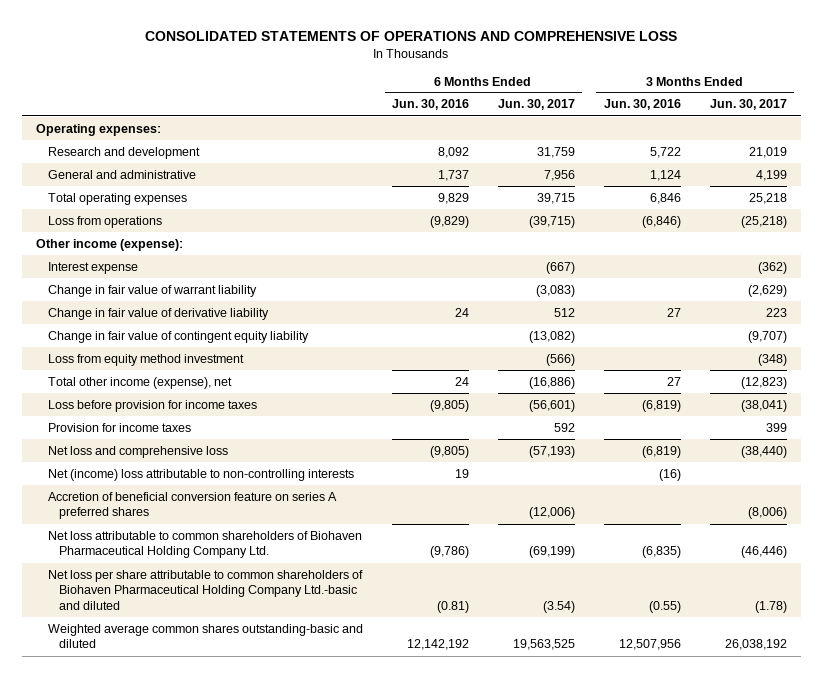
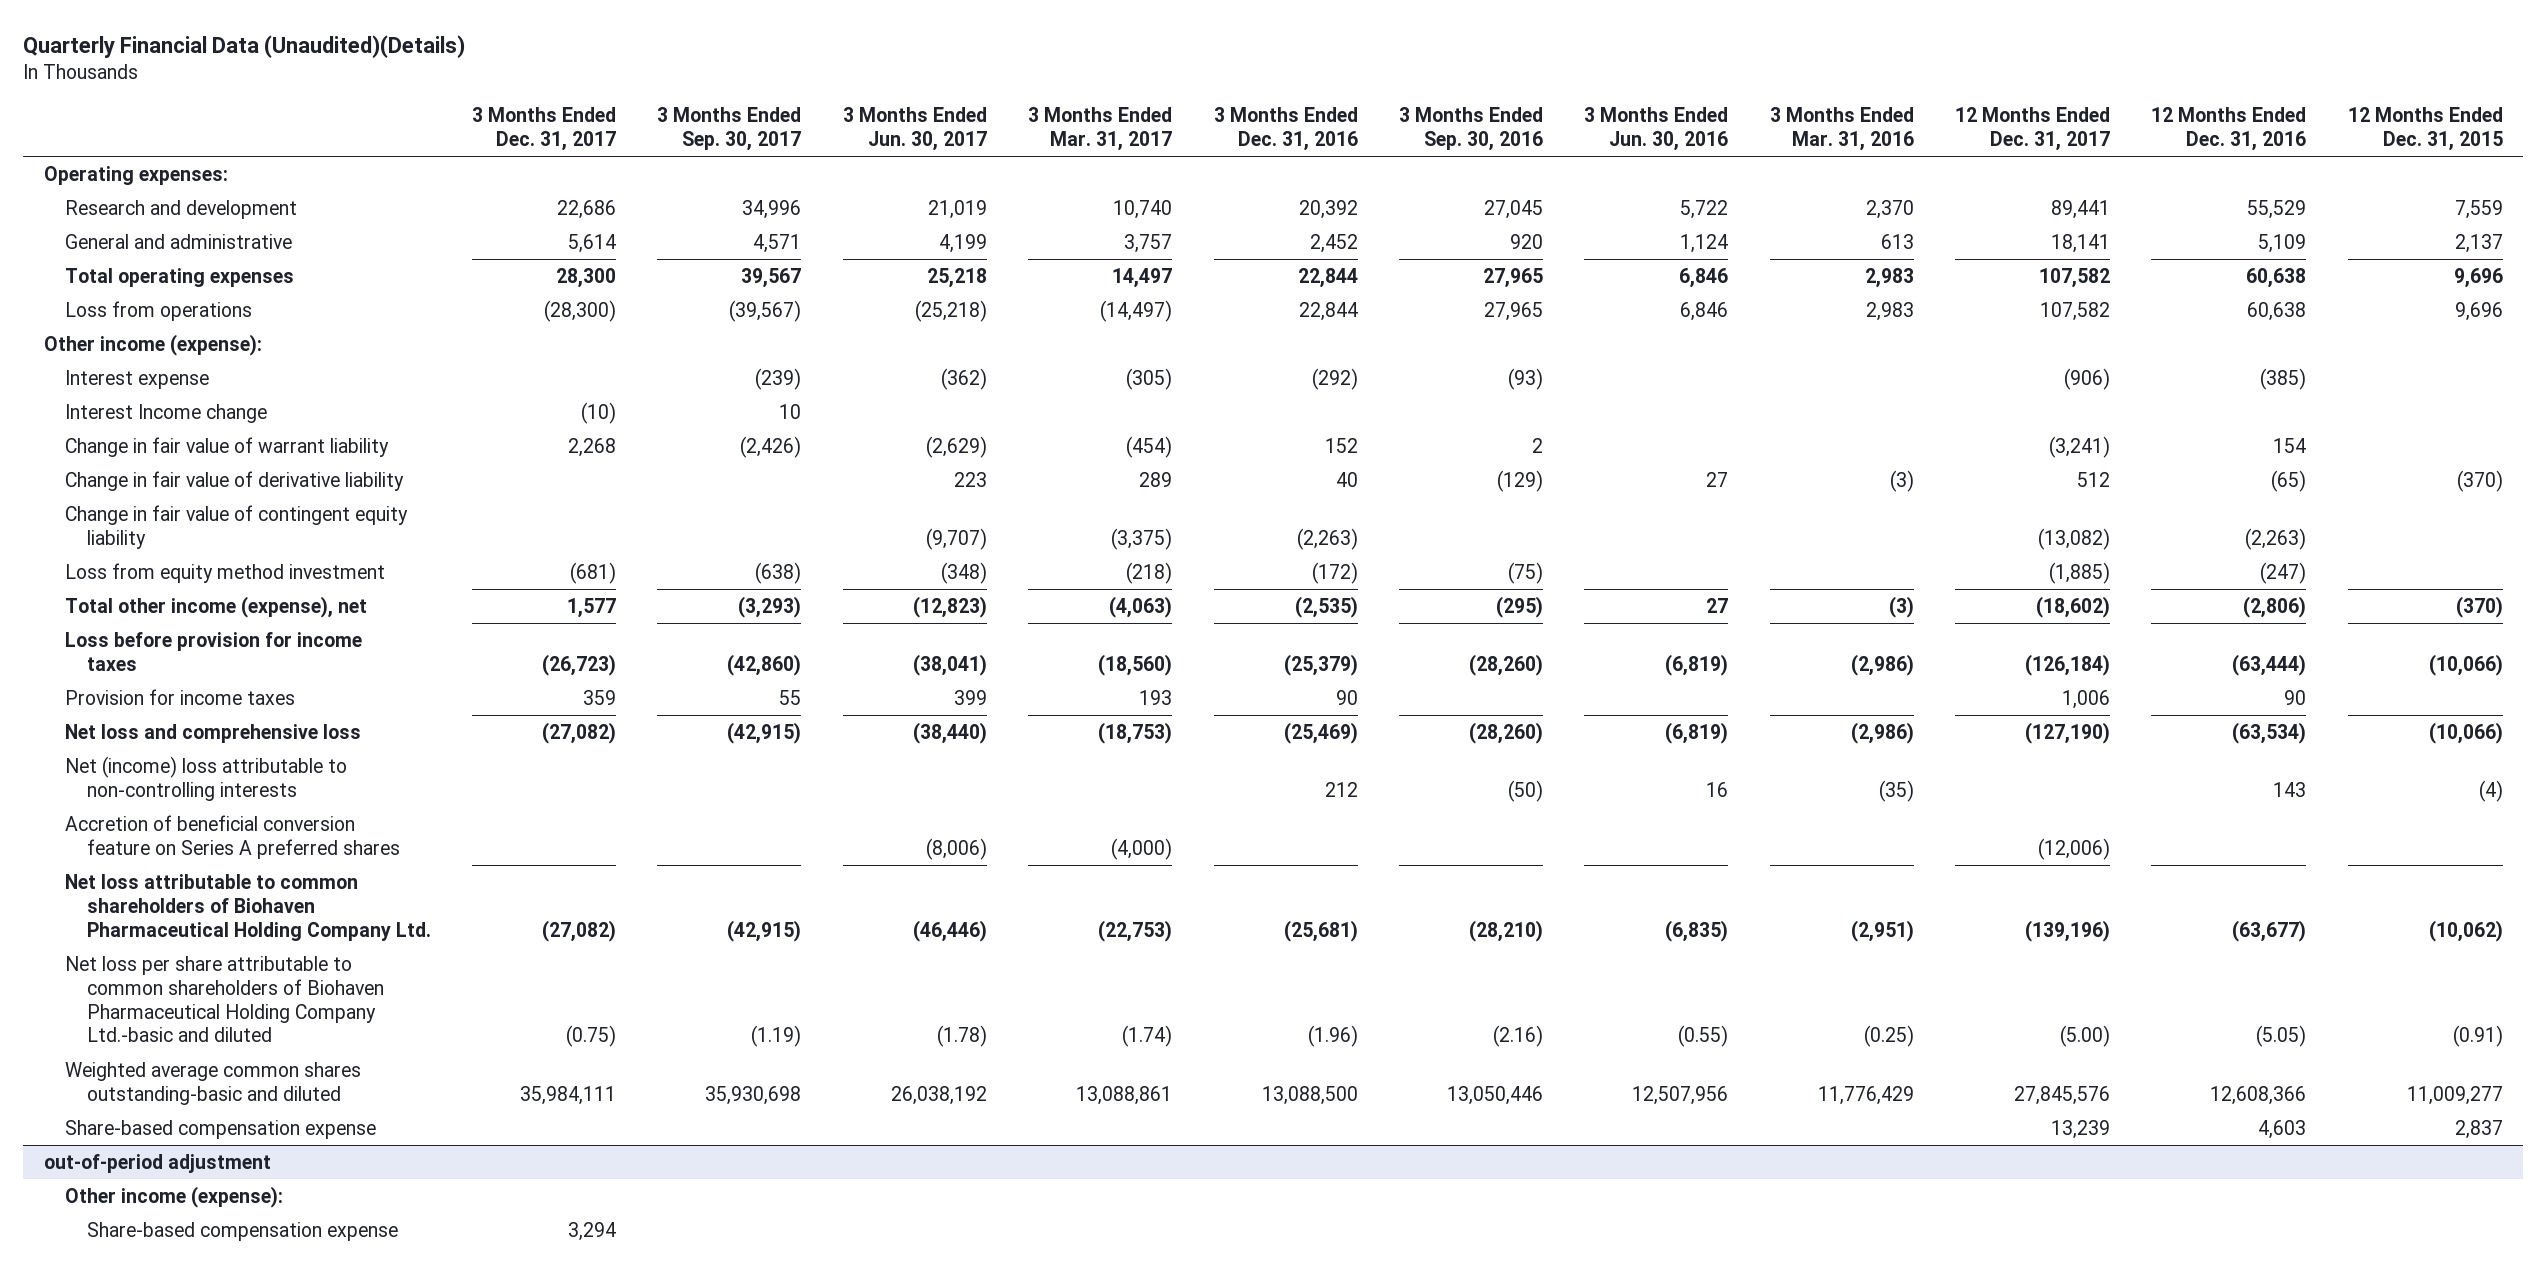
- CONSOLIDATED STATEMENTS OF OPERATIONS AND COMPREHENSIVE LOSS
+ Quarterly Financial Data (Unaudited)(Details)
- | 6 Months Ended Jun. 30, 2016 | 6 Months Ended Jun. 30, 2017 | 3 Months Ended Jun. 30, 2016 | 3 Months Ended Jun. 30, 2017
+ | 3 Months Ended Dec. 31, 2017 | 3 Months Ended Sep. 30, 2017 | 3 Months Ended Jun. 30, 2017 | 3 Months Ended Mar. 31, 2017 | 3 Months Ended Dec. 31, 2016 | 3 Months Ended Sep. 30, 2016 | 3 Months Ended Jun. 30, 2016 | 3 Months Ended Mar. 31, 2016 | 12 Months Ended Dec. 31, 2017 | 12 Months Ended Dec. 31, 2016 | 12 Months Ended Dec. 31, 2015
- Loss from operations | (9,829) | (39,715) | (6,846) | (25,218)
+ Loss from operations | (28,300) | (39,567) | (25,218) | (14,497) | 22,844 | 27,965 | 6,846 | 2,983 | 107,582 | 60,638 | 9,696
+ Interest Income change | (10) | 10 | | | | | | | | |
- Net (income) loss attributable to non-controlling interests | 19 | | (16) |
- Accretion of beneficial conversion feature on series A preferred shares | | (12,006) | | (8,006)
+ Net (income) loss attributable to non-controlling interests | | | | | 212 | (50) | 16 | (35) | | 143 | (4)
+ Accretion of beneficial conversion feature on Series A preferred shares | | | (8,006) | (4,000) | | | | | (12,006) | |
+ Share-based compensation expense | | | | | | | | | 13,239 | 4,603 | 2,837
+ out-of-period adjustment
+ Other income (expense):
+ Share-based compensation expense | 3,294 | | | | | | | | | |

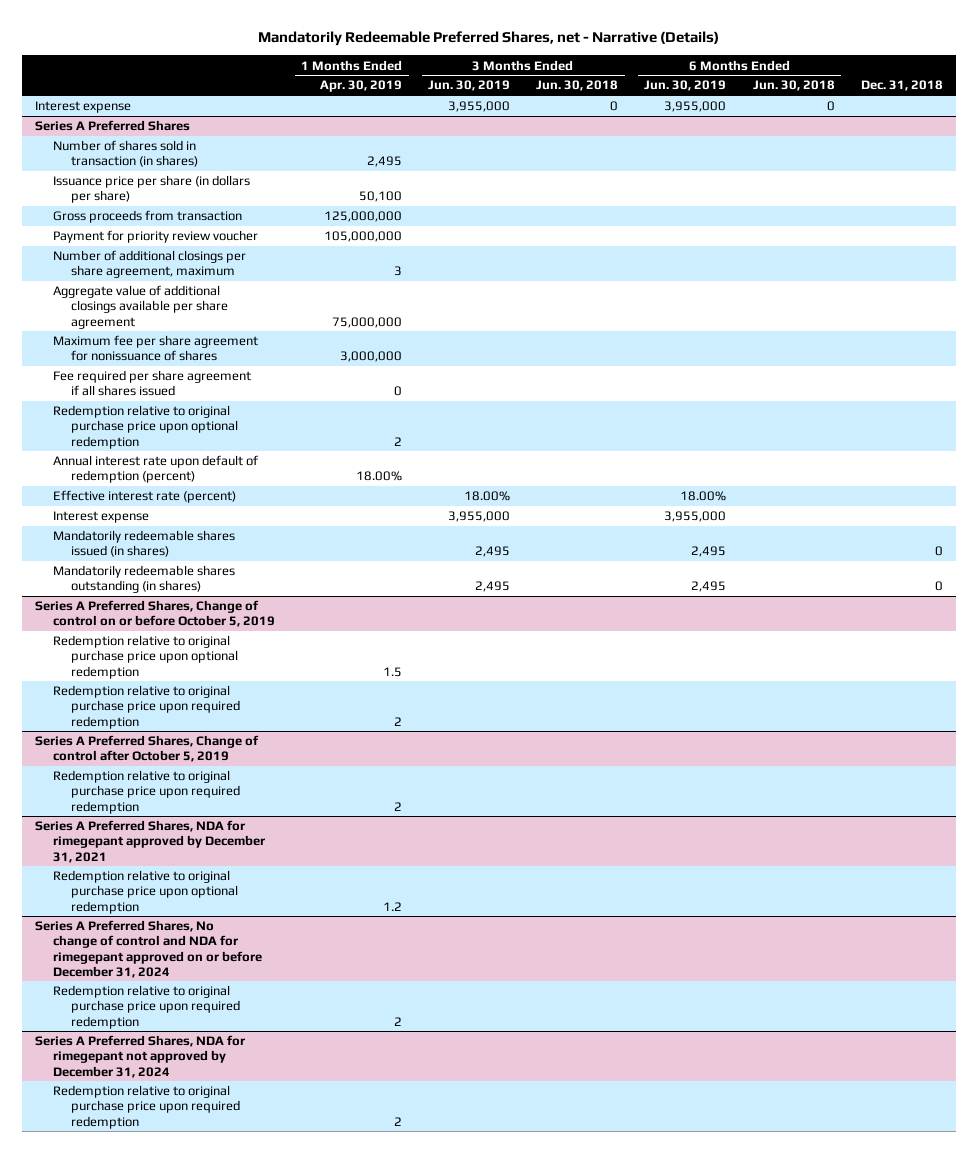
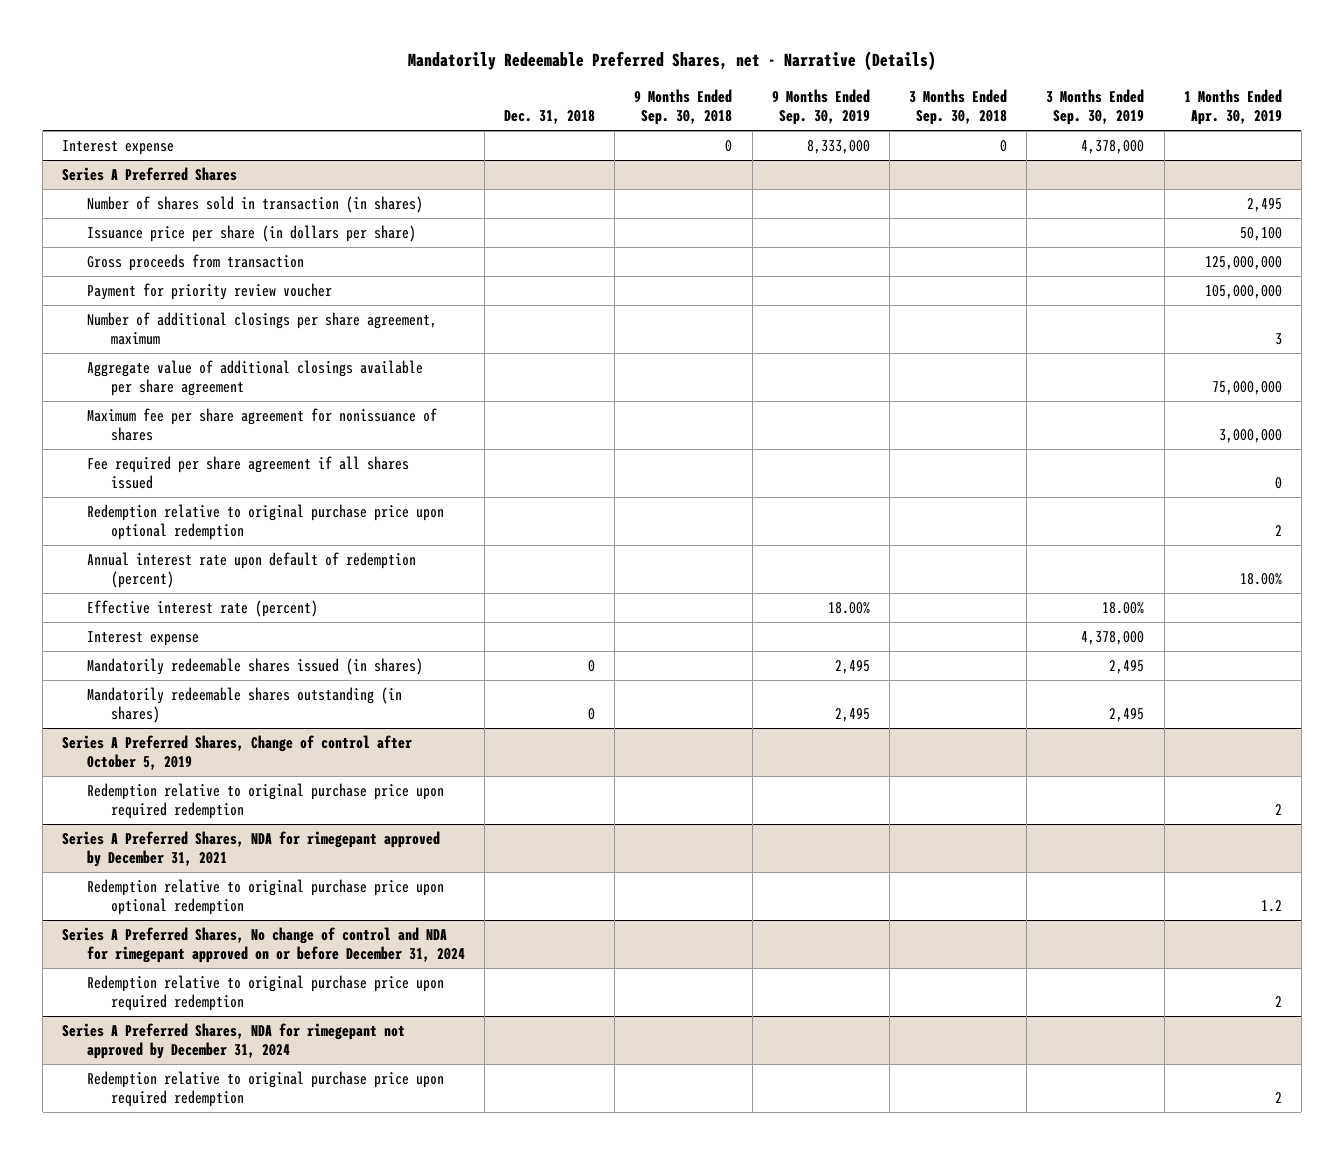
- | 1 Months Ended Apr. 30, 2019 | 3 Months Ended Jun. 30, 2019 | 3 Months Ended Jun. 30, 2018 | 6 Months Ended Jun. 30, 2019 | 6 Months Ended Jun. 30, 2018 | Dec. 31, 2018
+ | Dec. 31, 2018 | 9 Months Ended Sep. 30, 2018 | 9 Months Ended Sep. 30, 2019 | 3 Months Ended Sep. 30, 2018 | 3 Months Ended Sep. 30, 2019 | 1 Months Ended Apr. 30, 2019
- Series A Preferred Shares, Change of control on or before October 5, 2019
- Redemption relative to original purchase price upon optional redemption | 1.5 | | | | |
- Redemption relative to original purchase price upon required redemption | 2 | | | | |

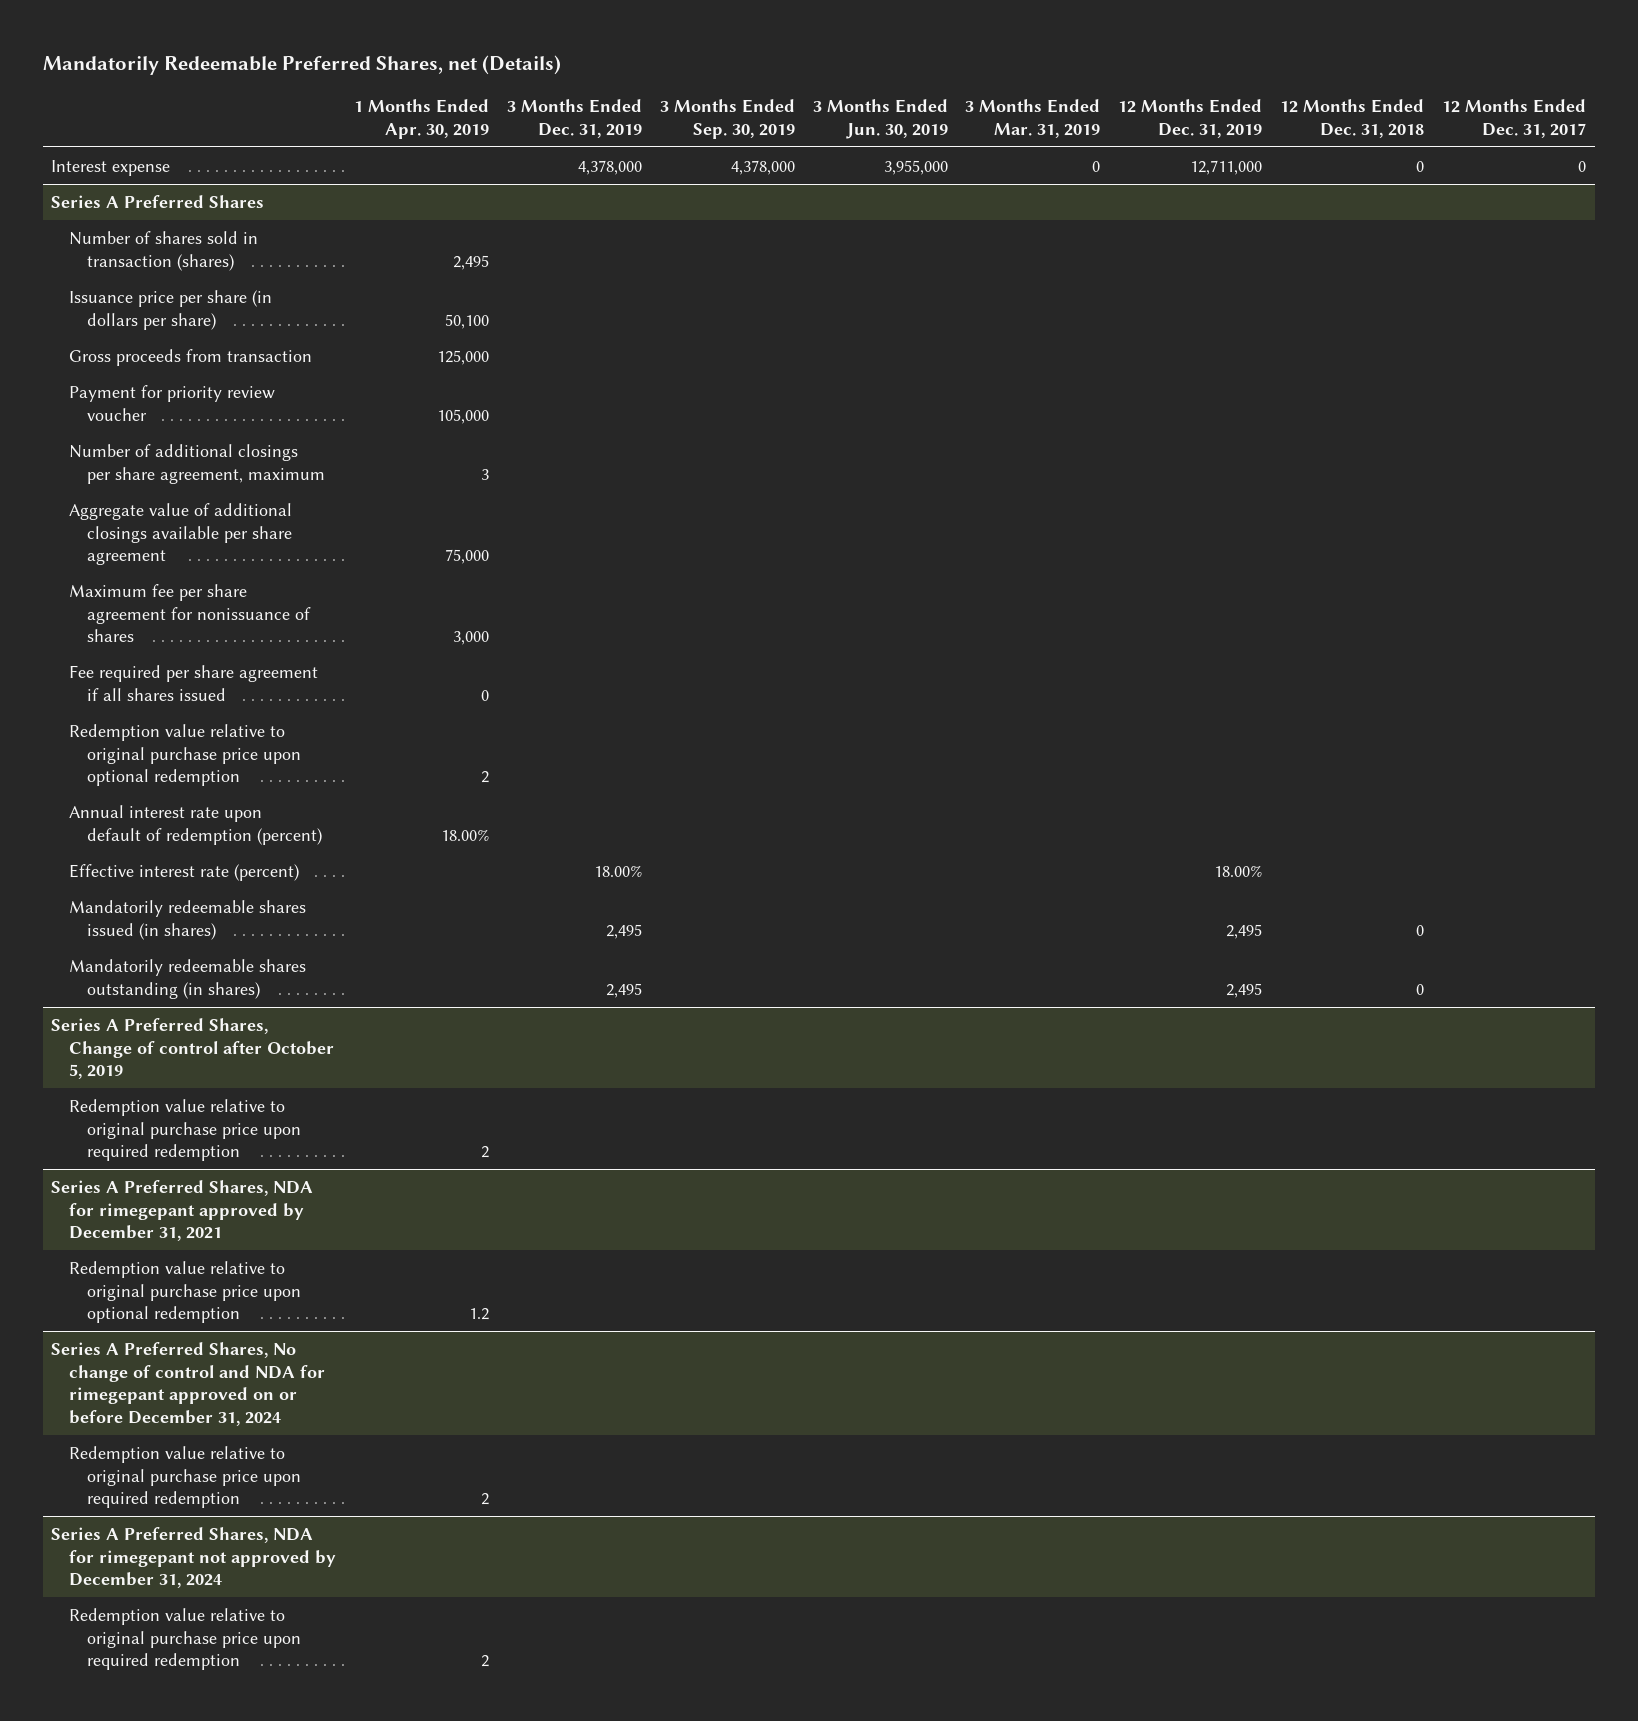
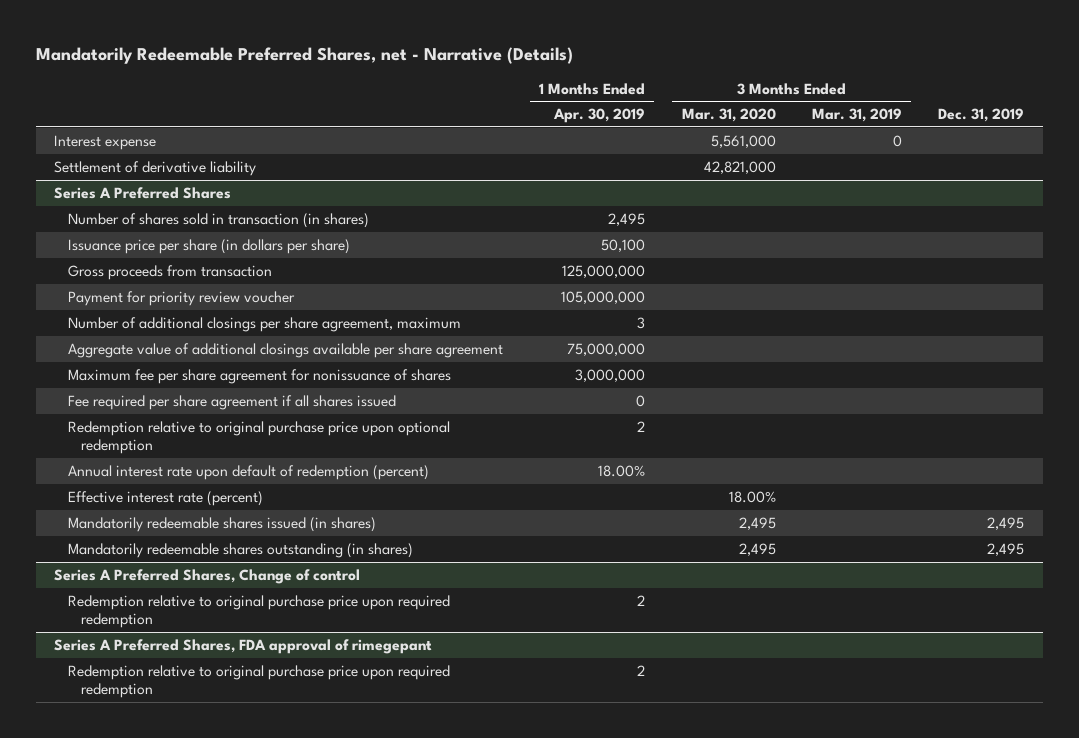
- Mandatorily Redeemable Preferred Shares, net (Details)
+ Mandatorily Redeemable Preferred Shares, net - Narrative (Details)
- | 1 Months Ended Apr. 30, 2019 | 3 Months Ended Dec. 31, 2019 | 3 Months Ended Sep. 30, 2019 | 3 Months Ended Jun. 30, 2019 | 3 Months Ended Mar. 31, 2019 | 12 Months Ended Dec. 31, 2019 | 12 Months Ended Dec. 31, 2018 | 12 Months Ended Dec. 31, 2017
+ | 1 Months Ended Apr. 30, 2019 | 3 Months Ended Mar. 31, 2020 | 3 Months Ended Mar. 31, 2019 | Dec. 31, 2019
+ Settlement of derivative liability | | 42,821,000 | |
@ Series A Preferred Shares
- Number of shares sold in transaction (shares) | 2,495 | | | | | | |
+ Number of shares sold in transaction (in shares) | 2,495 | | |
- Gross proceeds from transaction | 125,000 | | | | | | |
- Payment for priority review voucher | 105,000 | | | | | | |
+ Gross proceeds from transaction | 125,000,000 | | |
+ Payment for priority review voucher | 105,000,000 | | |
- Aggregate value of additional closings available per share agreement | 75,000 | | | | | | |
- Maximum fee per share agreement for nonissuance of shares | 3,000 | | | | | | |
+ Aggregate value of additional closings available per share agreement | 75,000,000 | | |
+ Maximum fee per share agreement for nonissuance of shares | 3,000,000 | | |
- Redemption value relative to original purchase price upon optional redemption | 2 | | | | | | |
+ Redemption relative to original purchase price upon optional redemption | 2 | | |
- Series A Preferred Shares, Change of control after October 5, 2019
- Redemption value relative to original purchase price upon required redemption | 2 | | | | | | |
- Series A Preferred Shares, NDA for rimegepant approved by December 31, 2021
- Redemption value relative to original purchase price upon optional redemption | 1.2 | | | | | | |
- Series A Preferred Shares, No change of control and NDA for rimegepant approved on or before December 31, 2024
- Redemption value relative to original purchase price upon required redemption | 2 | | | | | | |
- Series A Preferred Shares, NDA for rimegepant not approved by December 31, 2024
- Redemption value relative to original purchase price upon required redemption | 2 | | | | | | |
+ Series A Preferred Shares, Change of control
+ Redemption relative to original purchase price upon required redemption | 2 | | |
+ Series A Preferred Shares, FDA approval of rimegepant
+ Redemption relative to original purchase price upon required redemption | 2 | | |

